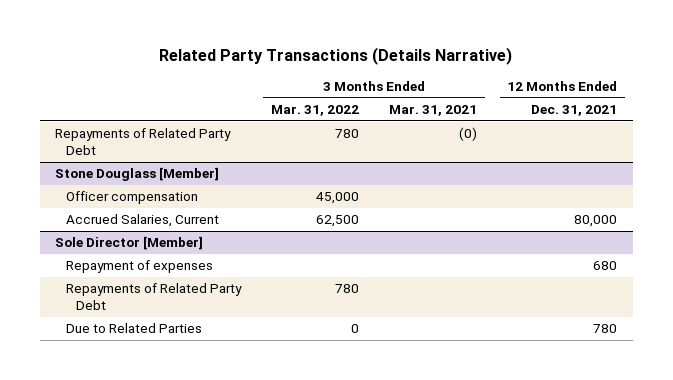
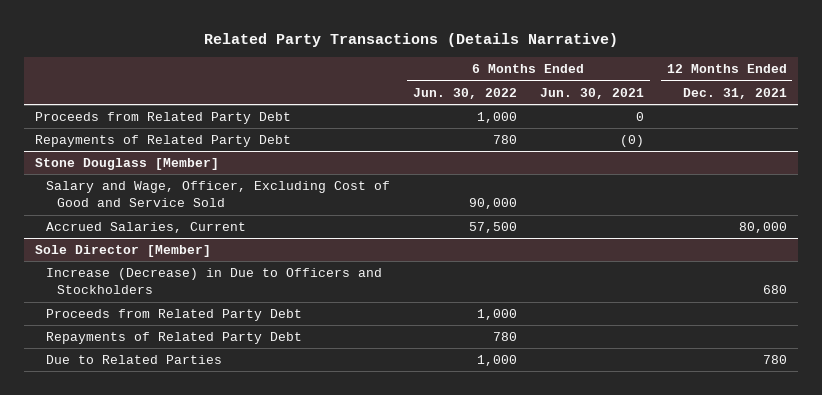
- | 3 Months Ended Mar. 31, 2022 | 3 Months Ended Mar. 31, 2021 | 12 Months Ended Dec. 31, 2021
+ | 6 Months Ended Jun. 30, 2022 | 6 Months Ended Jun. 30, 2021 | 12 Months Ended Dec. 31, 2021
+ Proceeds from Related Party Debt | 1,000 | 0 |
@ Stone Douglass [Member]
- Officer compensation | 45,000 | |
+ Salary and Wage, Officer, Excluding Cost of Good and Service Sold | 90,000 | |
@ Sole Director [Member]
- Repayment of expenses | | | 680
+ Increase (Decrease) in Due to Officers and Stockholders | | | 680
+ Proceeds from Related Party Debt | 1,000 | |

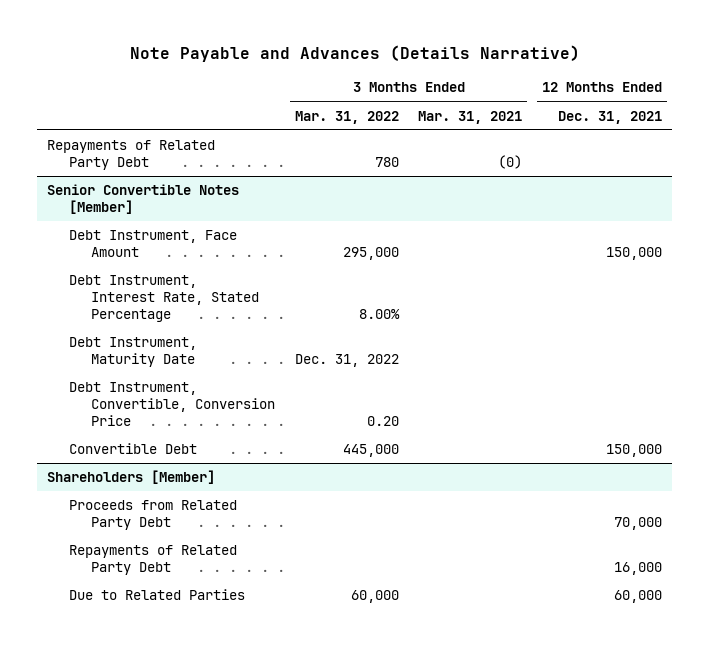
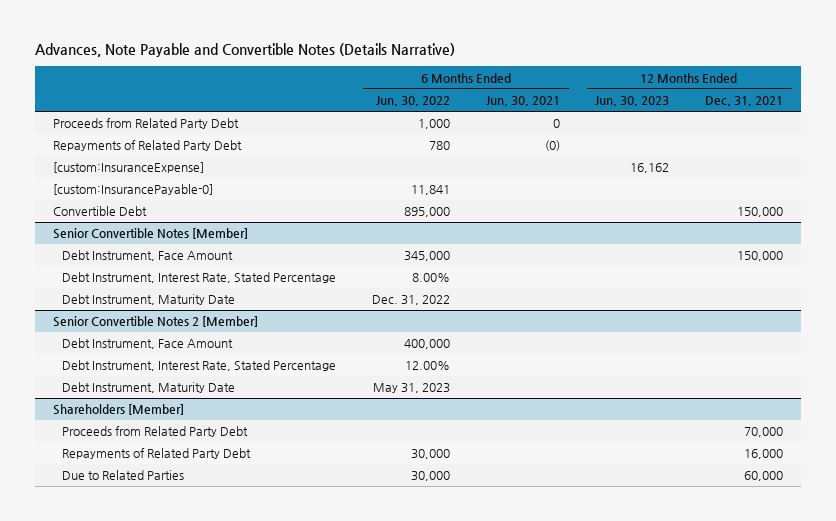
- Note Payable and Advances (Details Narrative)
+ Advances, Note Payable and Convertible Notes (Details Narrative)
- | 3 Months Ended Mar. 31, 2022 | 3 Months Ended Mar. 31, 2021 | 12 Months Ended Dec. 31, 2021
+ | 6 Months Ended Jun. 30, 2022 | 6 Months Ended Jun. 30, 2021 | 12 Months Ended Jun. 30, 2023 | 12 Months Ended Dec. 31, 2021
+ Proceeds from Related Party Debt | 1,000 | 0 | |
+ [custom:InsuranceExpense] | | | 16,162 |
+ [custom:InsurancePayable-0] | 11,841 | | |
+ Convertible Debt | 895,000 | | | 150,000
@ Senior Convertible Notes [Member]
- Debt Instrument, Convertible, Conversion Price | 0.20 | |
- Convertible Debt | 445,000 | | 150,000
+ Senior Convertible Notes 2 [Member]
+ Debt Instrument, Face Amount | 400,000 | | |
+ Debt Instrument, Interest Rate, Stated Percentage | 12.00% | | |
+ Debt Instrument, Maturity Date | May 31, 2023 | | |

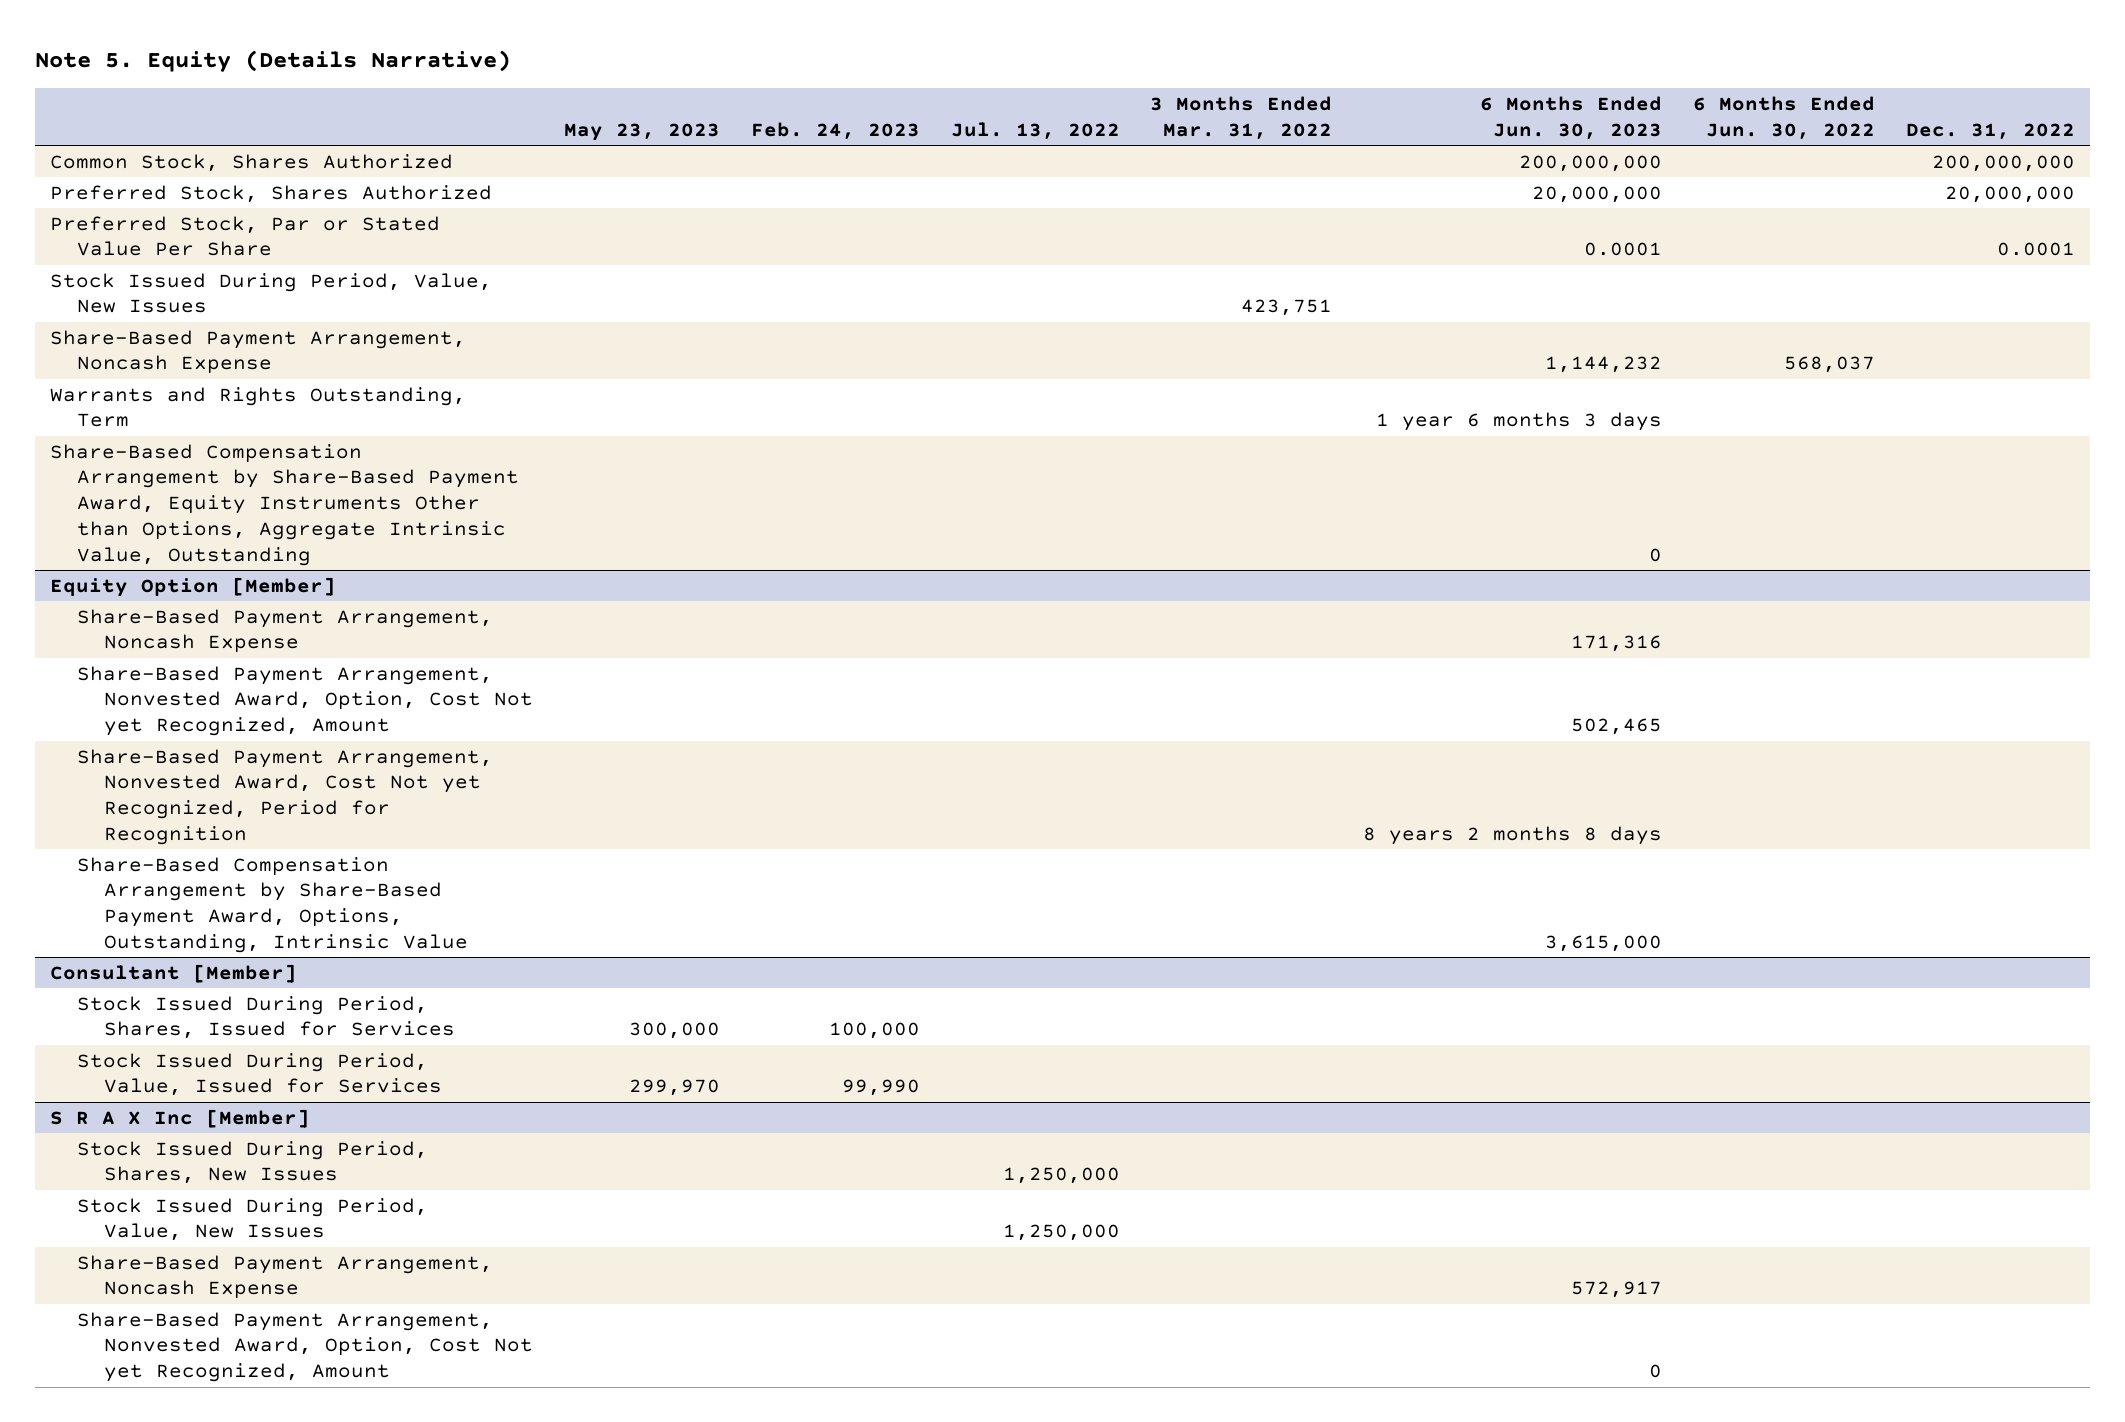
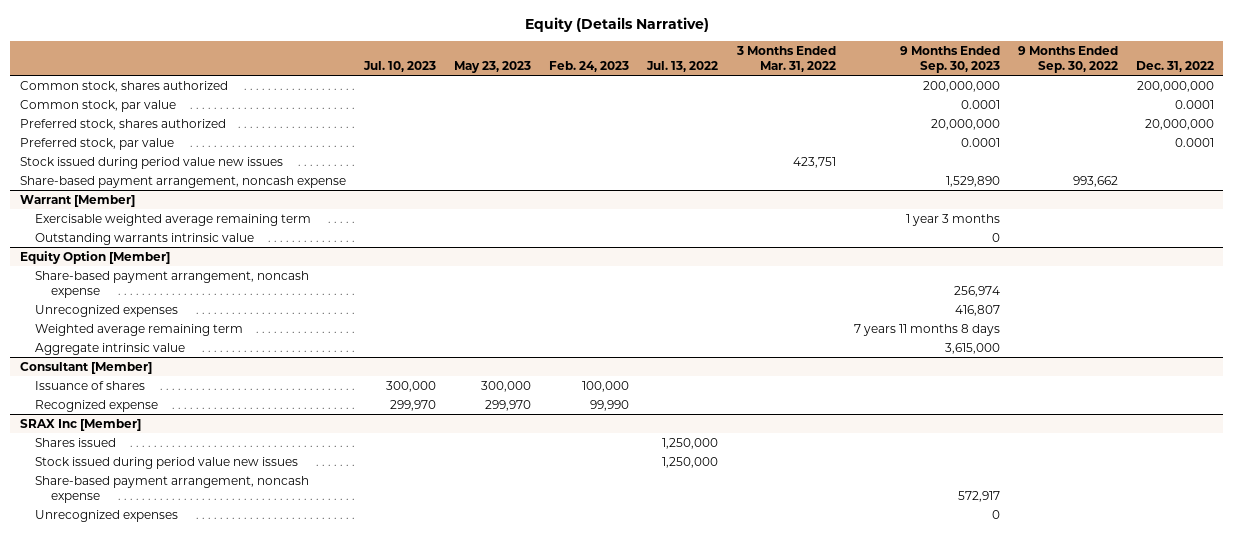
- Note 5. Equity (Details Narrative)
+ Equity (Details Narrative)
- | May 23, 2023 | Feb. 24, 2023 | Jul. 13, 2022 | 3 Months Ended Mar. 31, 2022 | 6 Months Ended Jun. 30, 2023 | 6 Months Ended Jun. 30, 2022 | Dec. 31, 2022
+ | Jul. 10, 2023 | May 23, 2023 | Feb. 24, 2023 | Jul. 13, 2022 | 3 Months Ended Mar. 31, 2022 | 9 Months Ended Sep. 30, 2023 | 9 Months Ended Sep. 30, 2022 | Dec. 31, 2022
- Common Stock, Shares Authorized | | | | | 200,000,000 | | 200,000,000
- Preferred Stock, Shares Authorized | | | | | 20,000,000 | | 20,000,000
- Preferred Stock, Par or Stated Value Per Share | | | | | 0.0001 | | 0.0001
- Stock Issued During Period, Value, New Issues | | | | 423,751 | | |
- Share-Based Payment Arrangement, Noncash Expense | | | | | 1,144,232 | 568,037 |
- Warrants and Rights Outstanding, Term | | | | | 1 year 6 months 3 days | |
- Share-Based Compensation Arrangement by Share-Based Payment Award, Equity Instruments Other than Options, Aggregate Intrinsic Value, Outstanding | | | | | 0 | |
+ Common stock, shares authorized | | | | | | 200,000,000 | | 200,000,000
+ Common stock, par value | | | | | | 0.0001 | | 0.0001
+ Preferred stock, shares authorized | | | | | | 20,000,000 | | 20,000,000
+ Preferred stock, par value | | | | | | 0.0001 | | 0.0001
+ Stock issued during period value new issues | | | | | 423,751 | | |
+ Share-based payment arrangement, noncash expense | | | | | | 1,529,890 | 993,662 |
+ Warrant [Member]
+ Exercisable weighted average remaining term | | | | | | 1 year 3 months | |
+ Outstanding warrants intrinsic value | | | | | | 0 | |
@ Equity Option [Member]
- Share-Based Payment Arrangement, Noncash Expense | | | | | 171,316 | |
- Share-Based Payment Arrangement, Nonvested Award, Option, Cost Not yet Recognized, Amount | | | | | 502,465 | |
- Share-Based Payment Arrangement, Nonvested Award, Cost Not yet Recognized, Period for Recognition | | | | | 8 years 2 months 8 days | |
- Share-Based Compensation Arrangement by Share-Based Payment Award, Options, Outstanding, Intrinsic Value | | | | | 3,615,000 | |
+ Share-based payment arrangement, noncash expense | | | | | | 256,974 | |
+ Unrecognized expenses | | | | | | 416,807 | |
+ Weighted average remaining term | | | | | | 7 years 11 months 8 days | |
+ Aggregate intrinsic value | | | | | | 3,615,000 | |
@ Consultant [Member]
- Stock Issued During Period, Shares, Issued for Services | 300,000 | 100,000 | | | | |
- Stock Issued During Period, Value, Issued for Services | 299,970 | 99,990 | | | | |
- S R A X Inc [Member]
- Stock Issued During Period, Shares, New Issues | | | 1,250,000 | | | |
- Stock Issued During Period, Value, New Issues | | | 1,250,000 | | | |
- Share-Based Payment Arrangement, Noncash Expense | | | | | 572,917 | |
- Share-Based Payment Arrangement, Nonvested Award, Option, Cost Not yet Recognized, Amount | | | | | 0 | |
@ Consultant [Member]
+ Issuance of shares | 300,000 | 300,000 | 100,000 | | | | |
+ Recognized expense | 299,970 | 299,970 | 99,990 | | | | |
+ SRAX Inc [Member]
+ Shares issued | | | | 1,250,000 | | | |
+ Stock issued during period value new issues | | | | 1,250,000 | | | |
+ Share-based payment arrangement, noncash expense | | | | | | 572,917 | |
+ Unrecognized expenses | | | | | | 0 | |

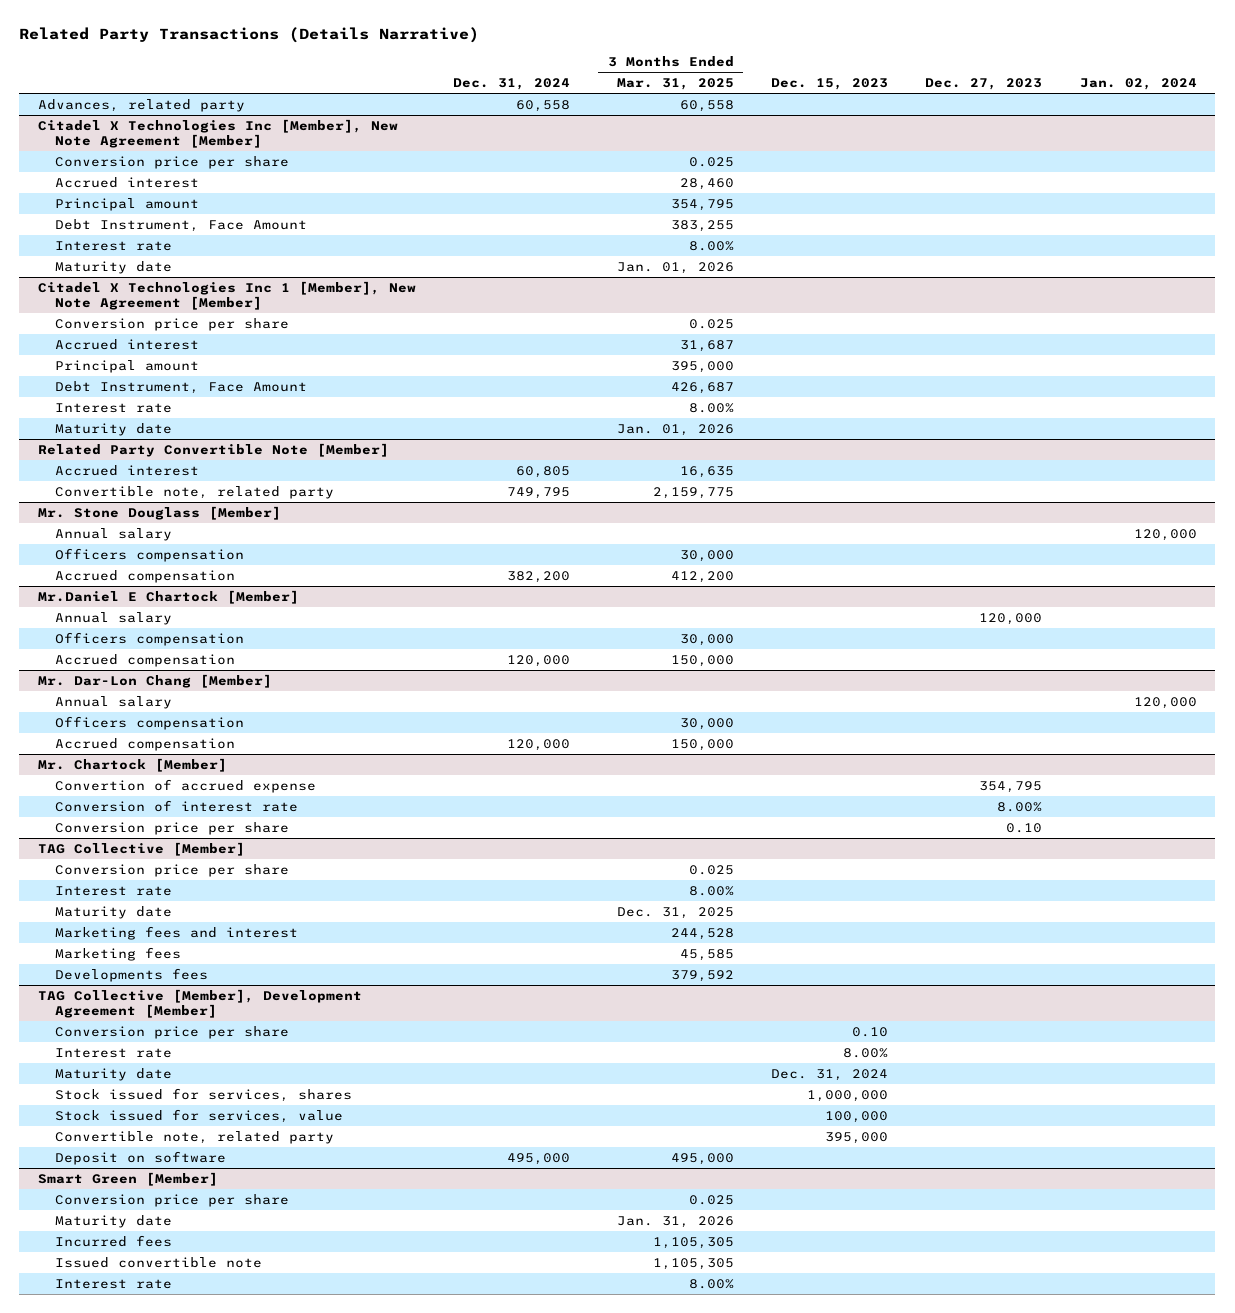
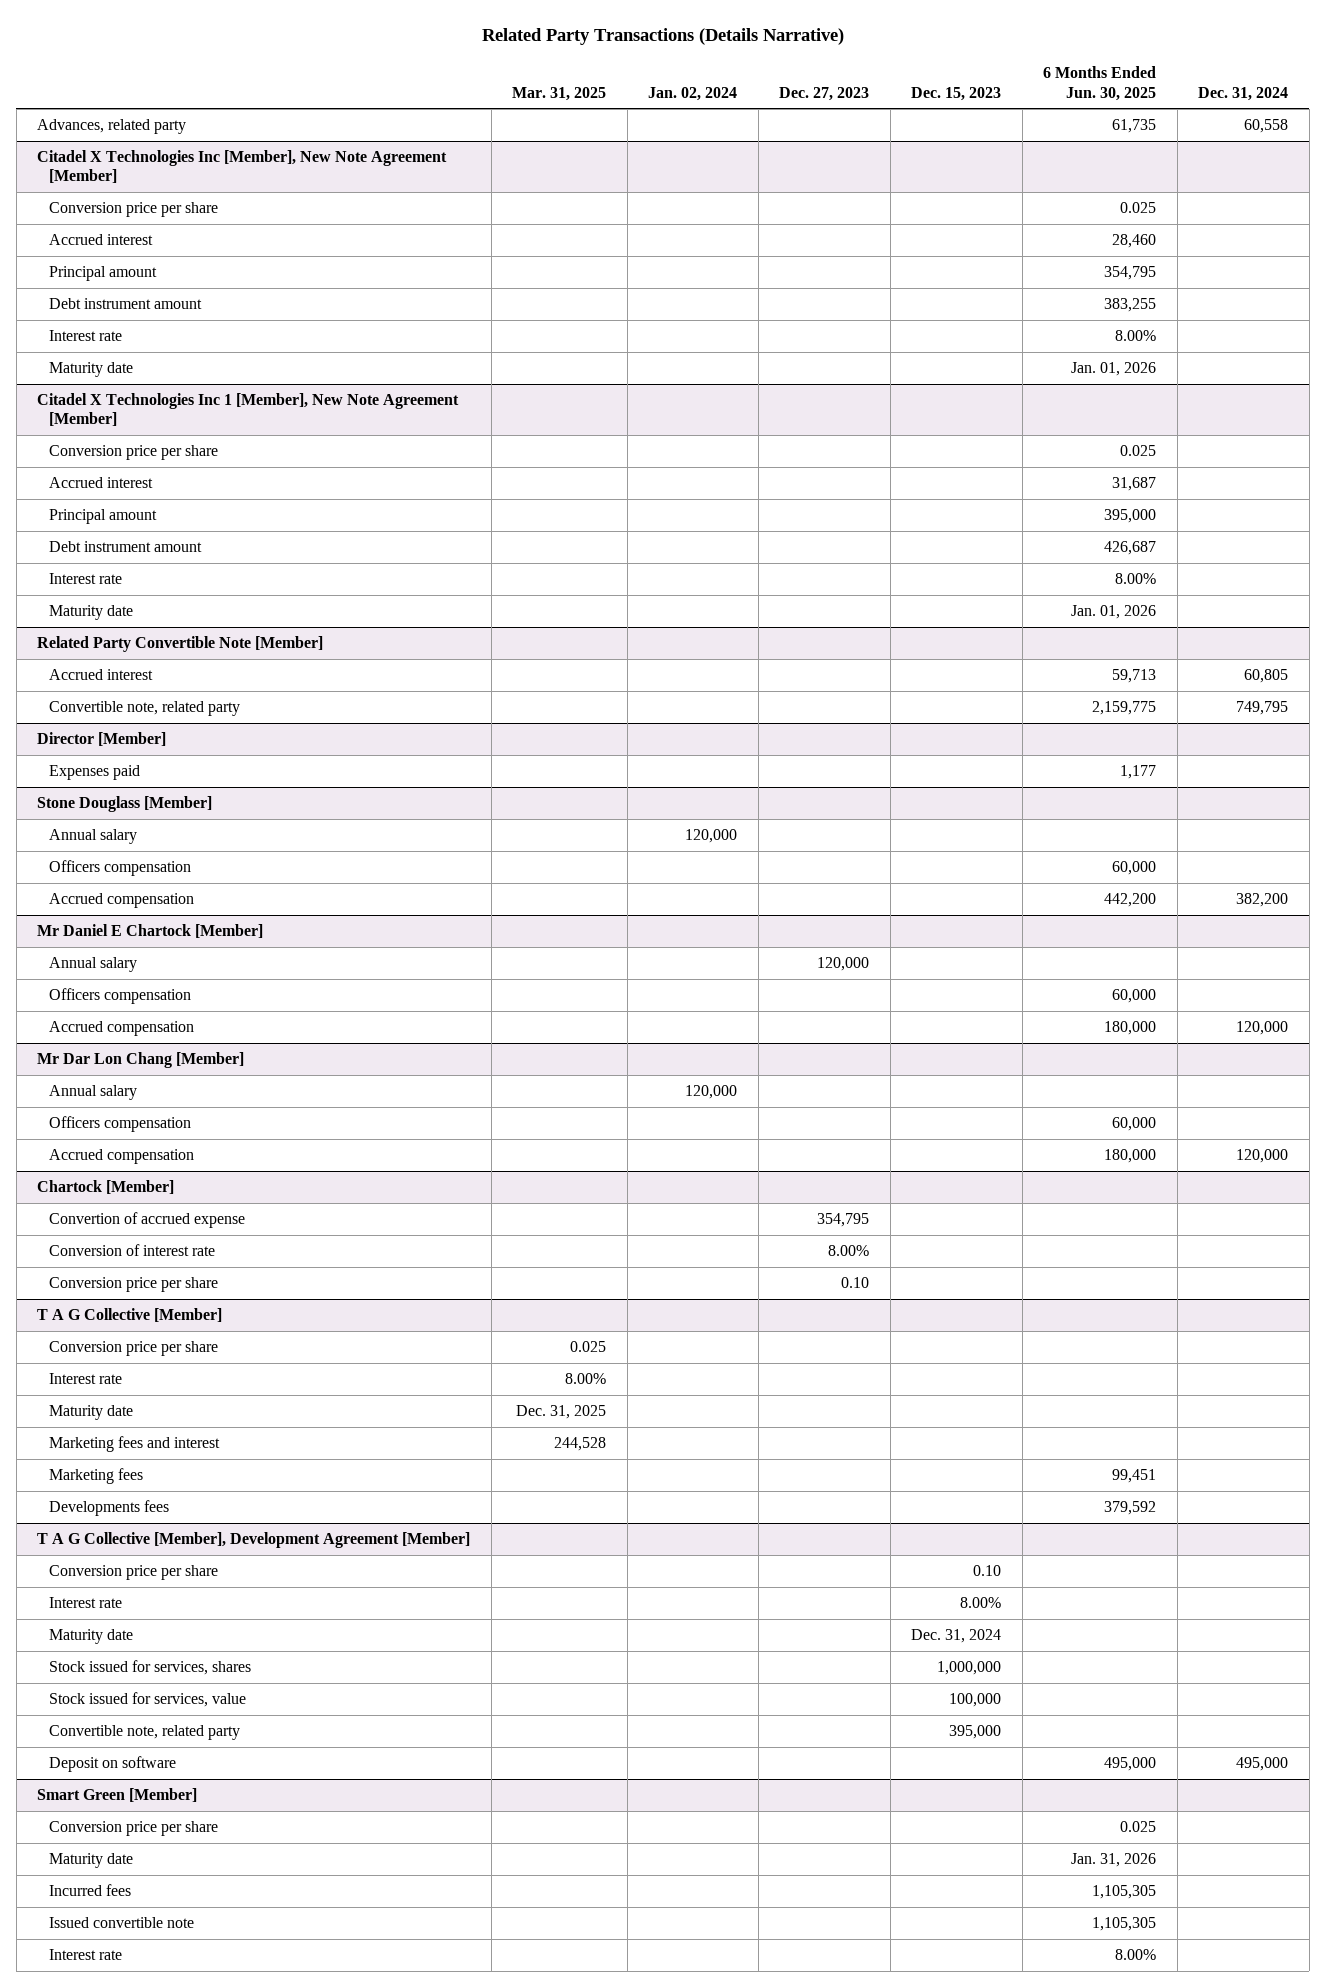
- | Dec. 31, 2024 | 3 Months Ended Mar. 31, 2025 | Dec. 15, 2023 | Dec. 27, 2023 | Jan. 02, 2024
+ | Mar. 31, 2025 | Jan. 02, 2024 | Dec. 27, 2023 | Dec. 15, 2023 | 6 Months Ended Jun. 30, 2025 | Dec. 31, 2024
@ Citadel X Technologies Inc [Member], New Note Agreement [Member]
- Debt Instrument, Face Amount | | 383,255 | | |
+ Debt instrument amount | | | | | 383,255 |
@ Citadel X Technologies Inc 1 [Member], New Note Agreement [Member]
- Debt Instrument, Face Amount | | 426,687 | | |
+ Debt instrument amount | | | | | 426,687 |
- Mr. Stone Douglass [Member]
+ Director [Member]
+ Expenses paid | | | | | 1,177 |
+ Stone Douglass [Member]
- Mr.Daniel E Chartock [Member]
+ Mr Daniel E Chartock [Member]
- Mr. Dar-Lon Chang [Member]
+ Mr Dar Lon Chang [Member]
- Mr. Chartock [Member]
+ Chartock [Member]
- TAG Collective [Member]
+ T A G Collective [Member]
- TAG Collective [Member], Development Agreement [Member]
+ T A G Collective [Member], Development Agreement [Member]

